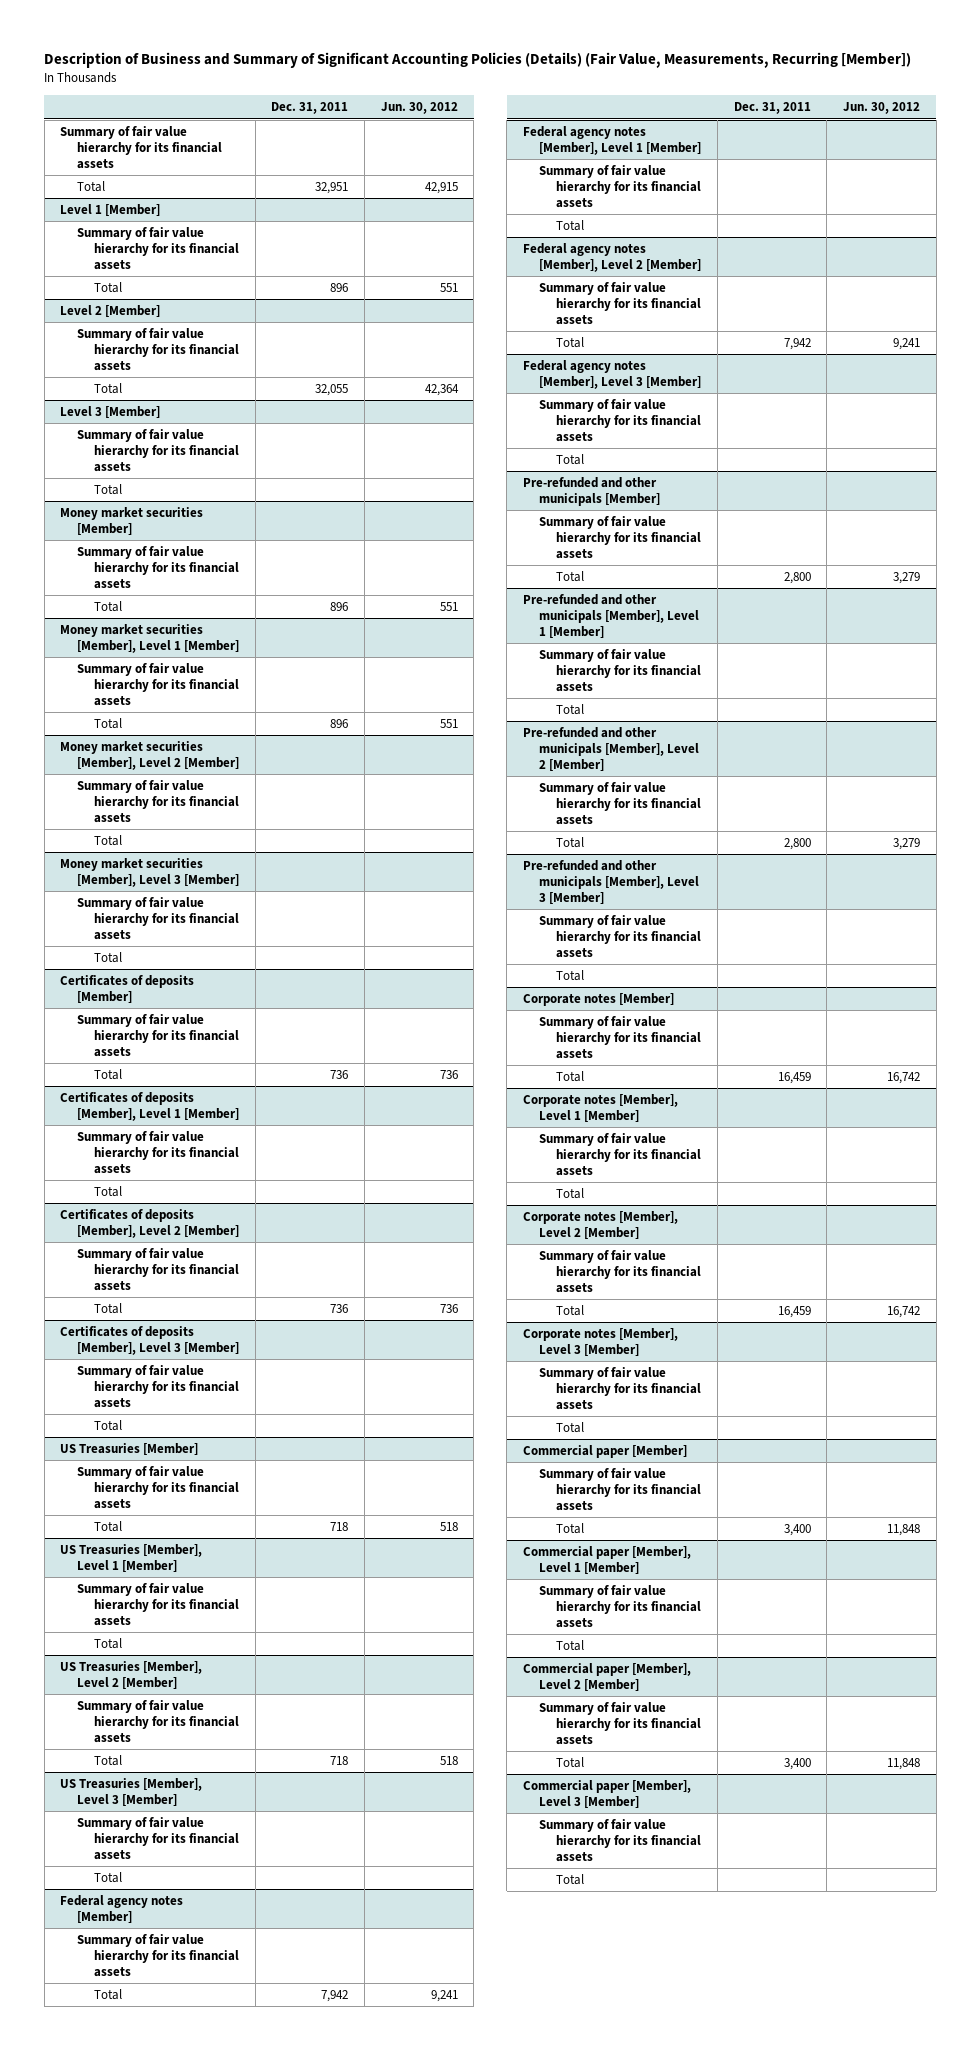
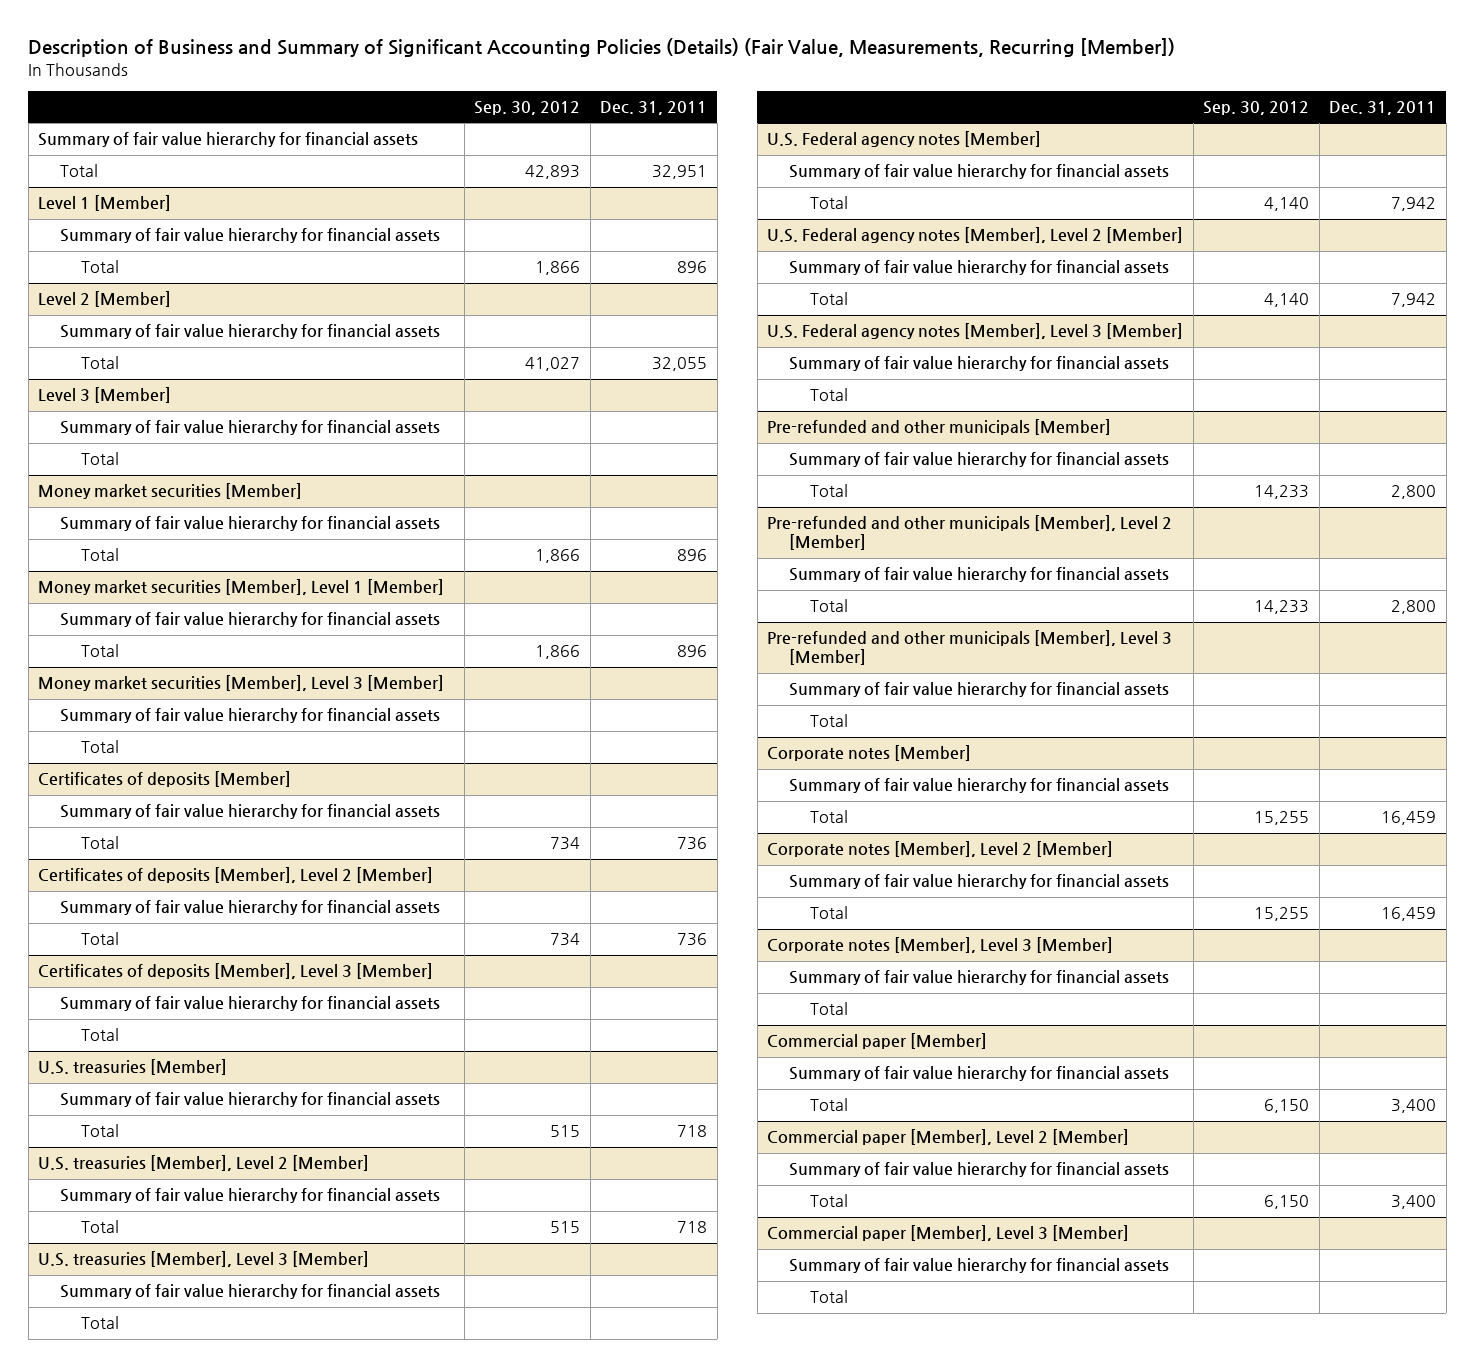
- | Dec. 31, 2011 | Jun. 30, 2012
+ | Sep. 30, 2012 | Dec. 31, 2011
- Summary of fair value hierarchy for its financial assets
+ Summary of fair value hierarchy for financial assets
@ Level 1 [Member]
- Summary of fair value hierarchy for its financial assets
+ Summary of fair value hierarchy for financial assets
@ Level 2 [Member]
- Summary of fair value hierarchy for its financial assets
+ Summary of fair value hierarchy for financial assets
@ Level 3 [Member]
- Summary of fair value hierarchy for its financial assets
+ Summary of fair value hierarchy for financial assets
@ Money market securities [Member]
- Summary of fair value hierarchy for its financial assets
+ Summary of fair value hierarchy for financial assets
@ Money market securities [Member], Level 1 [Member]
- Summary of fair value hierarchy for its financial assets
+ Summary of fair value hierarchy for financial assets
- Money market securities [Member], Level 2 [Member]
- Summary of fair value hierarchy for its financial assets
- Total
@ Money market securities [Member], Level 3 [Member]
- Summary of fair value hierarchy for its financial assets
+ Summary of fair value hierarchy for financial assets
@ Certificates of deposits [Member]
- Summary of fair value hierarchy for its financial assets
+ Summary of fair value hierarchy for financial assets
- Certificates of deposits [Member], Level 1 [Member]
- Summary of fair value hierarchy for its financial assets
- Total
@ Certificates of deposits [Member], Level 2 [Member]
- Summary of fair value hierarchy for its financial assets
+ Summary of fair value hierarchy for financial assets
@ Certificates of deposits [Member], Level 3 [Member]
- Summary of fair value hierarchy for its financial assets
+ Summary of fair value hierarchy for financial assets
- US Treasuries [Member]
- Summary of fair value hierarchy for its financial assets
+ U.S. treasuries [Member]
+ Summary of fair value hierarchy for financial assets
- US Treasuries [Member], Level 1 [Member]
- Summary of fair value hierarchy for its financial assets
- Total
- US Treasuries [Member], Level 2 [Member]
- Summary of fair value hierarchy for its financial assets
+ U.S. treasuries [Member], Level 2 [Member]
+ Summary of fair value hierarchy for financial assets
- US Treasuries [Member], Level 3 [Member]
- Summary of fair value hierarchy for its financial assets
+ U.S. treasuries [Member], Level 3 [Member]
+ Summary of fair value hierarchy for financial assets
- Federal agency notes [Member]
- Summary of fair value hierarchy for its financial assets
+ U.S. Federal agency notes [Member]
+ Summary of fair value hierarchy for financial assets
- Federal agency notes [Member], Level 1 [Member]
- Summary of fair value hierarchy for its financial assets
- Total
- Federal agency notes [Member], Level 2 [Member]
- Summary of fair value hierarchy for its financial assets
+ U.S. Federal agency notes [Member], Level 2 [Member]
+ Summary of fair value hierarchy for financial assets
- Federal agency notes [Member], Level 3 [Member]
- Summary of fair value hierarchy for its financial assets
+ U.S. Federal agency notes [Member], Level 3 [Member]
+ Summary of fair value hierarchy for financial assets
@ Pre-refunded and other municipals [Member]
- Summary of fair value hierarchy for its financial assets
+ Summary of fair value hierarchy for financial assets
- Pre-refunded and other municipals [Member], Level 1 [Member]
- Summary of fair value hierarchy for its financial assets
- Total
@ Pre-refunded and other municipals [Member], Level 2 [Member]
- Summary of fair value hierarchy for its financial assets
+ Summary of fair value hierarchy for financial assets
@ Pre-refunded and other municipals [Member], Level 3 [Member]
- Summary of fair value hierarchy for its financial assets
+ Summary of fair value hierarchy for financial assets
@ Corporate notes [Member]
- Summary of fair value hierarchy for its financial assets
+ Summary of fair value hierarchy for financial assets
- Corporate notes [Member], Level 1 [Member]
- Summary of fair value hierarchy for its financial assets
- Total
@ Corporate notes [Member], Level 2 [Member]
- Summary of fair value hierarchy for its financial assets
+ Summary of fair value hierarchy for financial assets
@ Corporate notes [Member], Level 3 [Member]
- Summary of fair value hierarchy for its financial assets
+ Summary of fair value hierarchy for financial assets
@ Commercial paper [Member]
- Summary of fair value hierarchy for its financial assets
+ Summary of fair value hierarchy for financial assets
- Commercial paper [Member], Level 1 [Member]
- Summary of fair value hierarchy for its financial assets
- Total
@ Commercial paper [Member], Level 2 [Member]
- Summary of fair value hierarchy for its financial assets
+ Summary of fair value hierarchy for financial assets
@ Commercial paper [Member], Level 3 [Member]
- Summary of fair value hierarchy for its financial assets
+ Summary of fair value hierarchy for financial assets

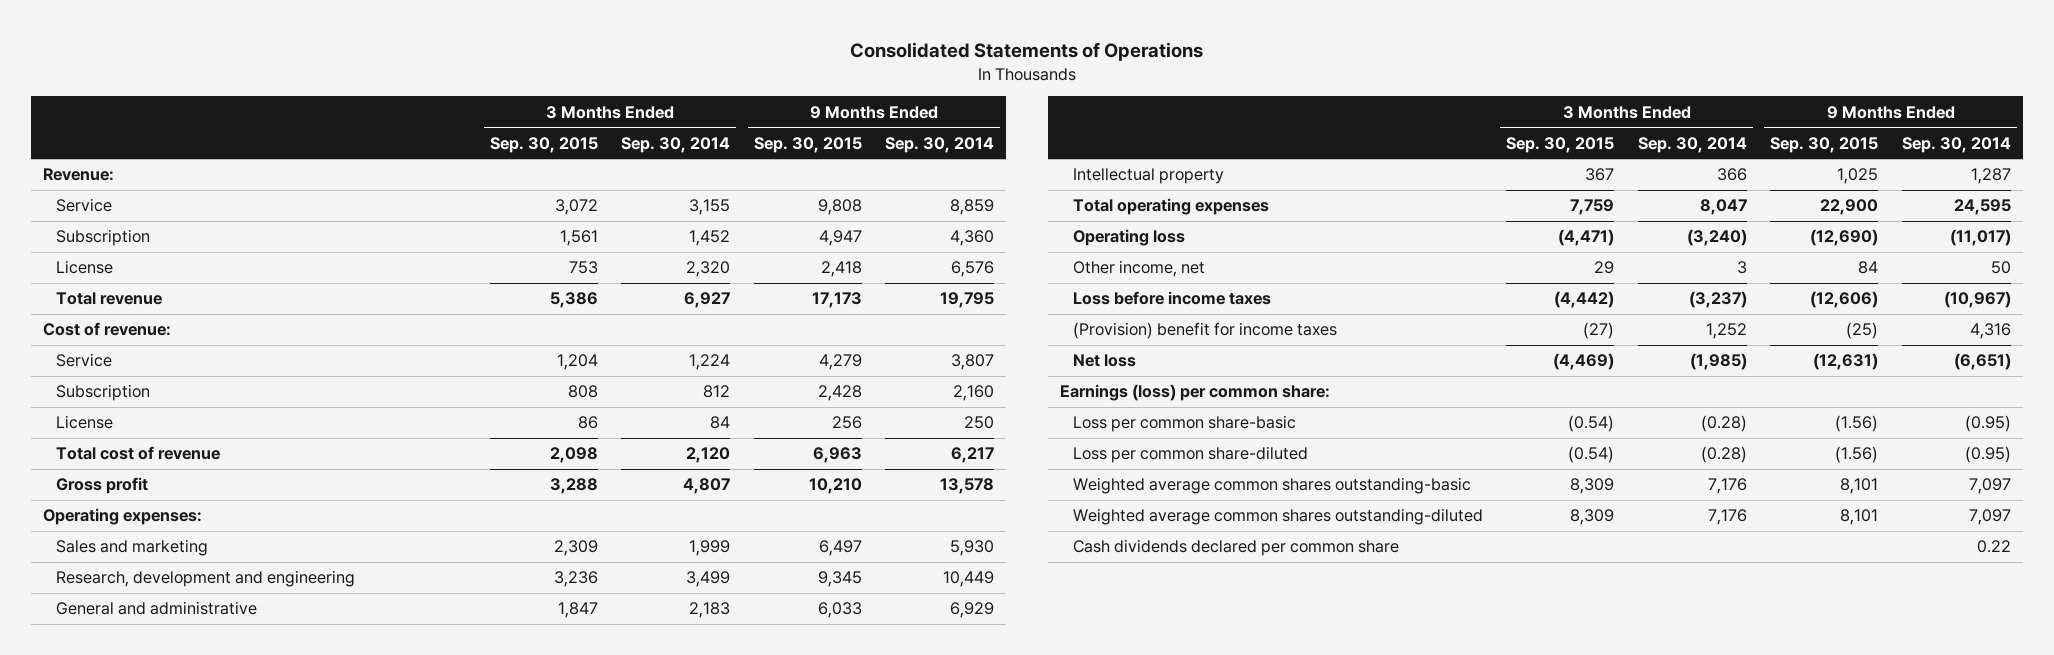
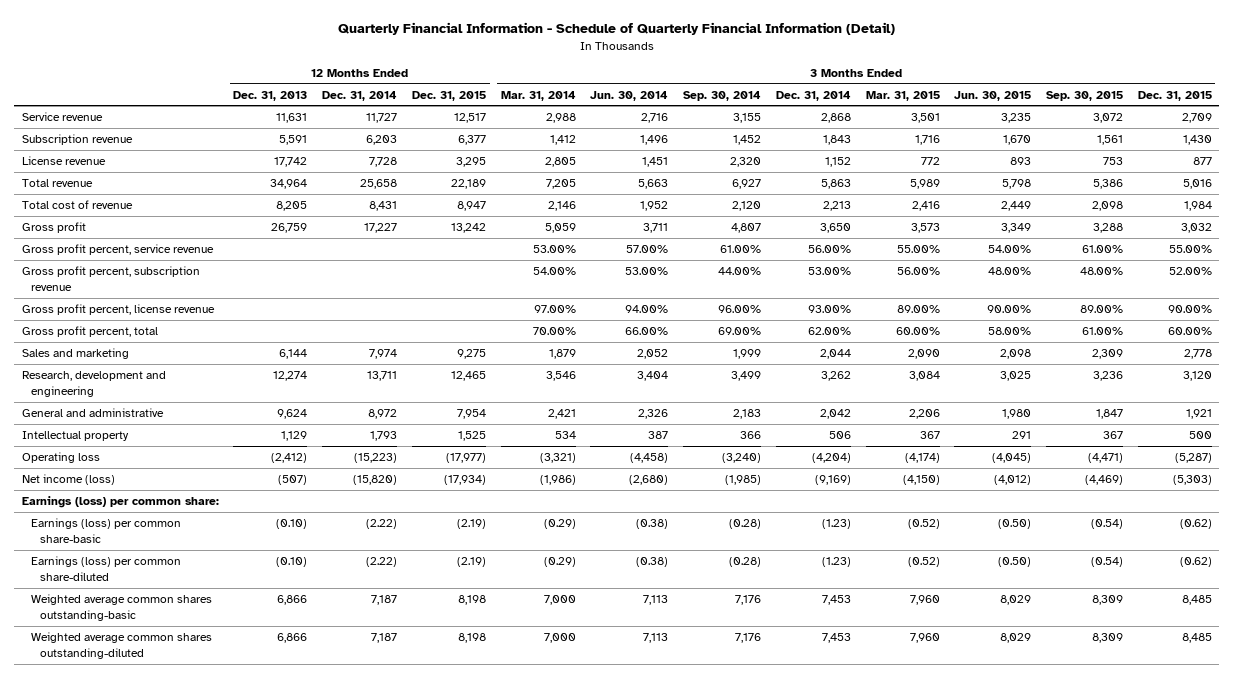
- Consolidated Statements of Operations
+ Quarterly Financial Information - Schedule of Quarterly Financial Information (Detail)
- | 3 Months Ended Sep. 30, 2015 | 3 Months Ended Sep. 30, 2014 | 9 Months Ended Sep. 30, 2015 | 9 Months Ended Sep. 30, 2014
+ | 12 Months Ended Dec. 31, 2013 | 12 Months Ended Dec. 31, 2014 | 12 Months Ended Dec. 31, 2015 | 3 Months Ended Mar. 31, 2014 | 3 Months Ended Jun. 30, 2014 | 3 Months Ended Sep. 30, 2014 | 3 Months Ended Dec. 31, 2014 | 3 Months Ended Mar. 31, 2015 | 3 Months Ended Jun. 30, 2015 | 3 Months Ended Sep. 30, 2015 | 3 Months Ended Dec. 31, 2015
- Revenue:
- Service | 3,072 | 3,155 | 9,808 | 8,859
- Subscription | 1,561 | 1,452 | 4,947 | 4,360
- License | 753 | 2,320 | 2,418 | 6,576
+ Service revenue | 11,631 | 11,727 | 12,517 | 2,988 | 2,716 | 3,155 | 2,868 | 3,501 | 3,235 | 3,072 | 2,709
+ Subscription revenue | 5,591 | 6,203 | 6,377 | 1,412 | 1,496 | 1,452 | 1,843 | 1,716 | 1,670 | 1,561 | 1,430
+ License revenue | 17,742 | 7,728 | 3,295 | 2,805 | 1,451 | 2,320 | 1,152 | 772 | 893 | 753 | 877
- Cost of revenue:
- Service | 1,204 | 1,224 | 4,279 | 3,807
- Subscription | 808 | 812 | 2,428 | 2,160
- License | 86 | 84 | 256 | 250
- Operating expenses:
+ Gross profit percent, service revenue | | | | 53.00% | 57.00% | 61.00% | 56.00% | 55.00% | 54.00% | 61.00% | 55.00%
+ Gross profit percent, subscription revenue | | | | 54.00% | 53.00% | 44.00% | 53.00% | 56.00% | 48.00% | 48.00% | 52.00%
+ Gross profit percent, license revenue | | | | 97.00% | 94.00% | 96.00% | 93.00% | 89.00% | 90.00% | 89.00% | 90.00%
+ Gross profit percent, total | | | | 70.00% | 66.00% | 69.00% | 62.00% | 60.00% | 58.00% | 61.00% | 60.00%
- Total operating expenses | 7,759 | 8,047 | 22,900 | 24,595
- Other income, net | 29 | 3 | 84 | 50
- Loss before income taxes | (4,442) | (3,237) | (12,606) | (10,967)
- (Provision) benefit for income taxes | (27) | 1,252 | (25) | 4,316
- Net loss | (4,469) | (1,985) | (12,631) | (6,651)
+ Net income (loss) | (507) | (15,820) | (17,934) | (1,986) | (2,680) | (1,985) | (9,169) | (4,150) | (4,012) | (4,469) | (5,303)
- Loss per common share-basic | (0.54) | (0.28) | (1.56) | (0.95)
- Loss per common share-diluted | (0.54) | (0.28) | (1.56) | (0.95)
+ Earnings (loss) per common share-basic | (0.10) | (2.22) | (2.19) | (0.29) | (0.38) | (0.28) | (1.23) | (0.52) | (0.50) | (0.54) | (0.62)
+ Earnings (loss) per common share-diluted | (0.10) | (2.22) | (2.19) | (0.29) | (0.38) | (0.28) | (1.23) | (0.52) | (0.50) | (0.54) | (0.62)
- Cash dividends declared per common share | | | | 0.22

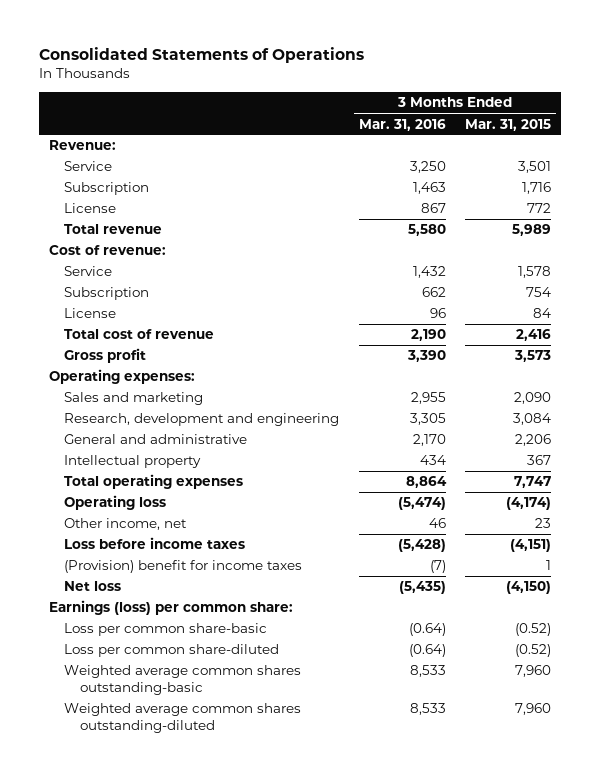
- Quarterly Financial Information - Schedule of Quarterly Financial Information (Detail)
+ Consolidated Statements of Operations
- | 12 Months Ended Dec. 31, 2013 | 12 Months Ended Dec. 31, 2014 | 12 Months Ended Dec. 31, 2015 | 3 Months Ended Mar. 31, 2014 | 3 Months Ended Jun. 30, 2014 | 3 Months Ended Sep. 30, 2014 | 3 Months Ended Dec. 31, 2014 | 3 Months Ended Mar. 31, 2015 | 3 Months Ended Jun. 30, 2015 | 3 Months Ended Sep. 30, 2015 | 3 Months Ended Dec. 31, 2015
+ | 3 Months Ended Mar. 31, 2016 | 3 Months Ended Mar. 31, 2015
- Service revenue | 11,631 | 11,727 | 12,517 | 2,988 | 2,716 | 3,155 | 2,868 | 3,501 | 3,235 | 3,072 | 2,709
- Subscription revenue | 5,591 | 6,203 | 6,377 | 1,412 | 1,496 | 1,452 | 1,843 | 1,716 | 1,670 | 1,561 | 1,430
- License revenue | 17,742 | 7,728 | 3,295 | 2,805 | 1,451 | 2,320 | 1,152 | 772 | 893 | 753 | 877
+ Revenue:
+ Service | 3,250 | 3,501
+ Subscription | 1,463 | 1,716
+ License | 867 | 772
+ Cost of revenue:
+ Service | 1,432 | 1,578
+ Subscription | 662 | 754
+ License | 96 | 84
- Gross profit percent, service revenue | | | | 53.00% | 57.00% | 61.00% | 56.00% | 55.00% | 54.00% | 61.00% | 55.00%
- Gross profit percent, subscription revenue | | | | 54.00% | 53.00% | 44.00% | 53.00% | 56.00% | 48.00% | 48.00% | 52.00%
- Gross profit percent, license revenue | | | | 97.00% | 94.00% | 96.00% | 93.00% | 89.00% | 90.00% | 89.00% | 90.00%
- Gross profit percent, total | | | | 70.00% | 66.00% | 69.00% | 62.00% | 60.00% | 58.00% | 61.00% | 60.00%
+ Operating expenses:
+ Total operating expenses | 8,864 | 7,747
- Net income (loss) | (507) | (15,820) | (17,934) | (1,986) | (2,680) | (1,985) | (9,169) | (4,150) | (4,012) | (4,469) | (5,303)
+ Other income, net | 46 | 23
+ Loss before income taxes | (5,428) | (4,151)
+ (Provision) benefit for income taxes | (7) | 1
+ Net loss | (5,435) | (4,150)
- Earnings (loss) per common share-basic | (0.10) | (2.22) | (2.19) | (0.29) | (0.38) | (0.28) | (1.23) | (0.52) | (0.50) | (0.54) | (0.62)
- Earnings (loss) per common share-diluted | (0.10) | (2.22) | (2.19) | (0.29) | (0.38) | (0.28) | (1.23) | (0.52) | (0.50) | (0.54) | (0.62)
+ Loss per common share-basic | (0.64) | (0.52)
+ Loss per common share-diluted | (0.64) | (0.52)

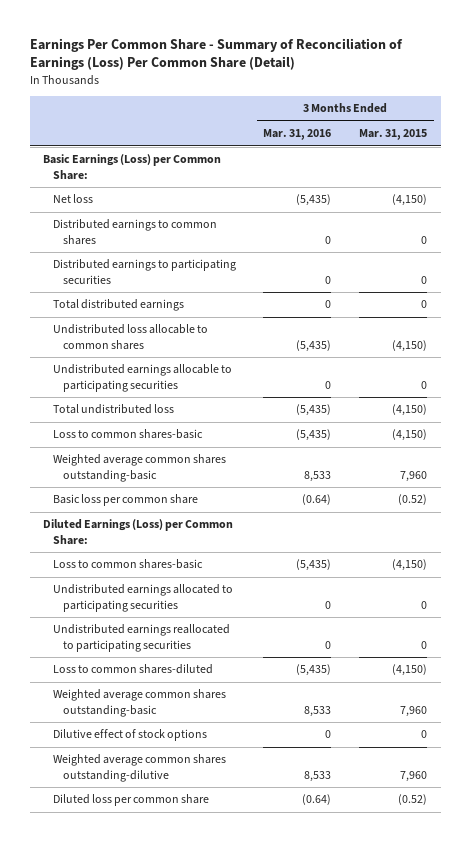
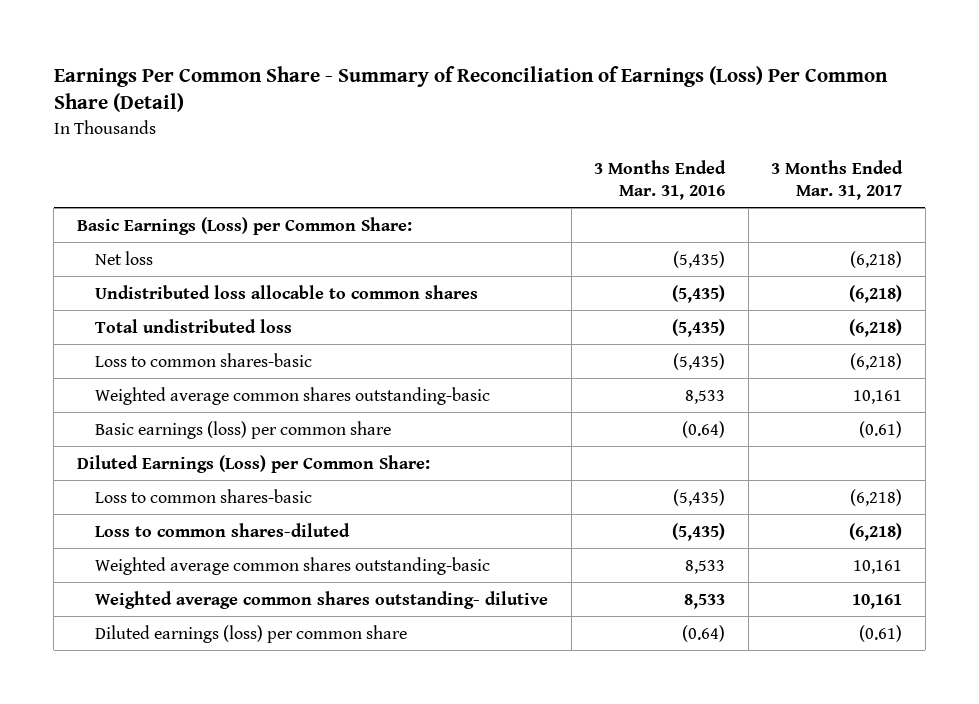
- | 3 Months Ended Mar. 31, 2016 | 3 Months Ended Mar. 31, 2015
+ | 3 Months Ended Mar. 31, 2016 | 3 Months Ended Mar. 31, 2017
- Distributed earnings to common shares | 0 | 0
- Distributed earnings to participating securities | 0 | 0
- Total distributed earnings | 0 | 0
- Undistributed earnings allocable to participating securities | 0 | 0
- Basic loss per common share | (0.64) | (0.52)
+ Basic earnings (loss) per common share | (0.64) | (0.61)
- Undistributed earnings allocated to participating securities | 0 | 0
- Undistributed earnings reallocated to participating securities | 0 | 0
- Dilutive effect of stock options | 0 | 0
- Weighted average common shares outstanding-dilutive | 8,533 | 7,960
- Diluted loss per common share | (0.64) | (0.52)
+ Weighted average common shares outstanding- dilutive | 8,533 | 10,161
+ Diluted earnings (loss) per common share | (0.64) | (0.61)

